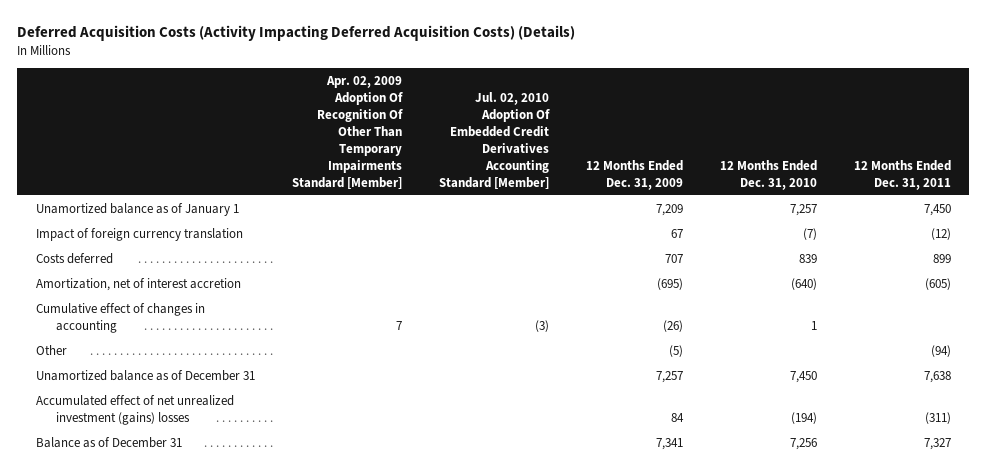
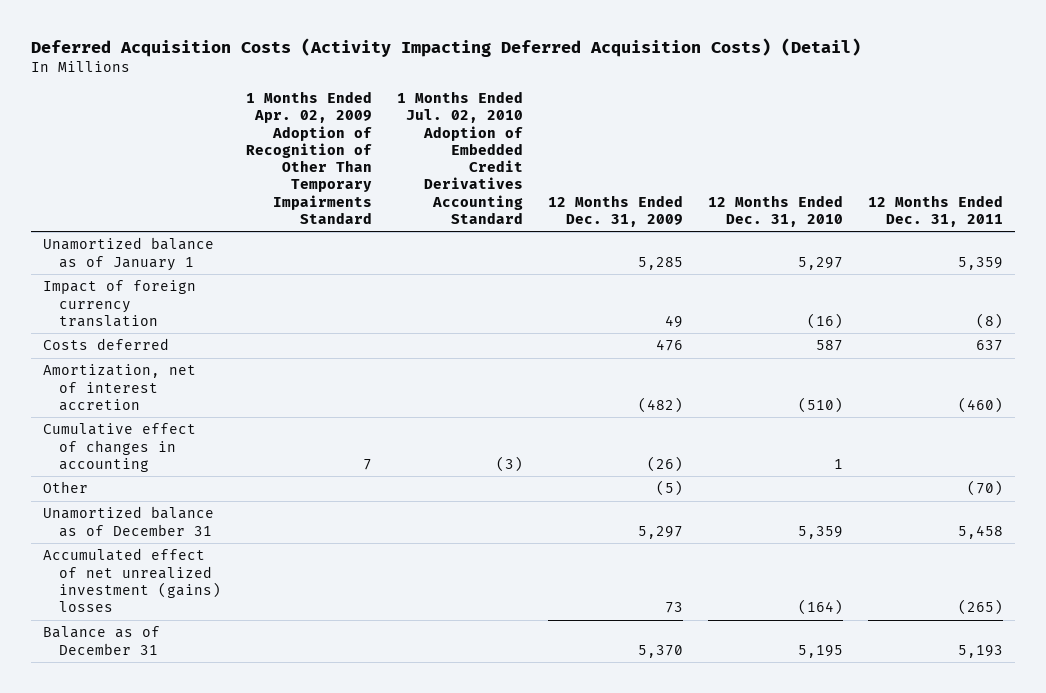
- Deferred Acquisition Costs (Activity Impacting Deferred Acquisition Costs) (Details)
+ Deferred Acquisition Costs (Activity Impacting Deferred Acquisition Costs) (Detail)
- | Apr. 02, 2009 Adoption Of Recognition Of Other Than Temporary Impairments Standard [Member] | Jul. 02, 2010 Adoption Of Embedded Credit Derivatives Accounting Standard [Member] | 12 Months Ended Dec. 31, 2009 | 12 Months Ended Dec. 31, 2010 | 12 Months Ended Dec. 31, 2011
+ | 1 Months Ended Apr. 02, 2009 Adoption of Recognition of Other Than Temporary Impairments Standard | 1 Months Ended Jul. 02, 2010 Adoption of Embedded Credit Derivatives Accounting Standard | 12 Months Ended Dec. 31, 2009 | 12 Months Ended Dec. 31, 2010 | 12 Months Ended Dec. 31, 2011
- Unamortized balance as of January 1 | | | 7,209 | 7,257 | 7,450
- Impact of foreign currency translation | | | 67 | (7) | (12)
- Costs deferred | | | 707 | 839 | 899
- Amortization, net of interest accretion | | | (695) | (640) | (605)
+ Unamortized balance as of January 1 | | | 5,285 | 5,297 | 5,359
+ Impact of foreign currency translation | | | 49 | (16) | (8)
+ Costs deferred | | | 476 | 587 | 637
+ Amortization, net of interest accretion | | | (482) | (510) | (460)
- Other | | | (5) | | (94)
- Unamortized balance as of December 31 | | | 7,257 | 7,450 | 7,638
- Accumulated effect of net unrealized investment (gains) losses | | | 84 | (194) | (311)
- Balance as of December 31 | | | 7,341 | 7,256 | 7,327
+ Other | | | (5) | | (70)
+ Unamortized balance as of December 31 | | | 5,297 | 5,359 | 5,458
+ Accumulated effect of net unrealized investment (gains) losses | | | 73 | (164) | (265)
+ Balance as of December 31 | | | 5,370 | 5,195 | 5,193

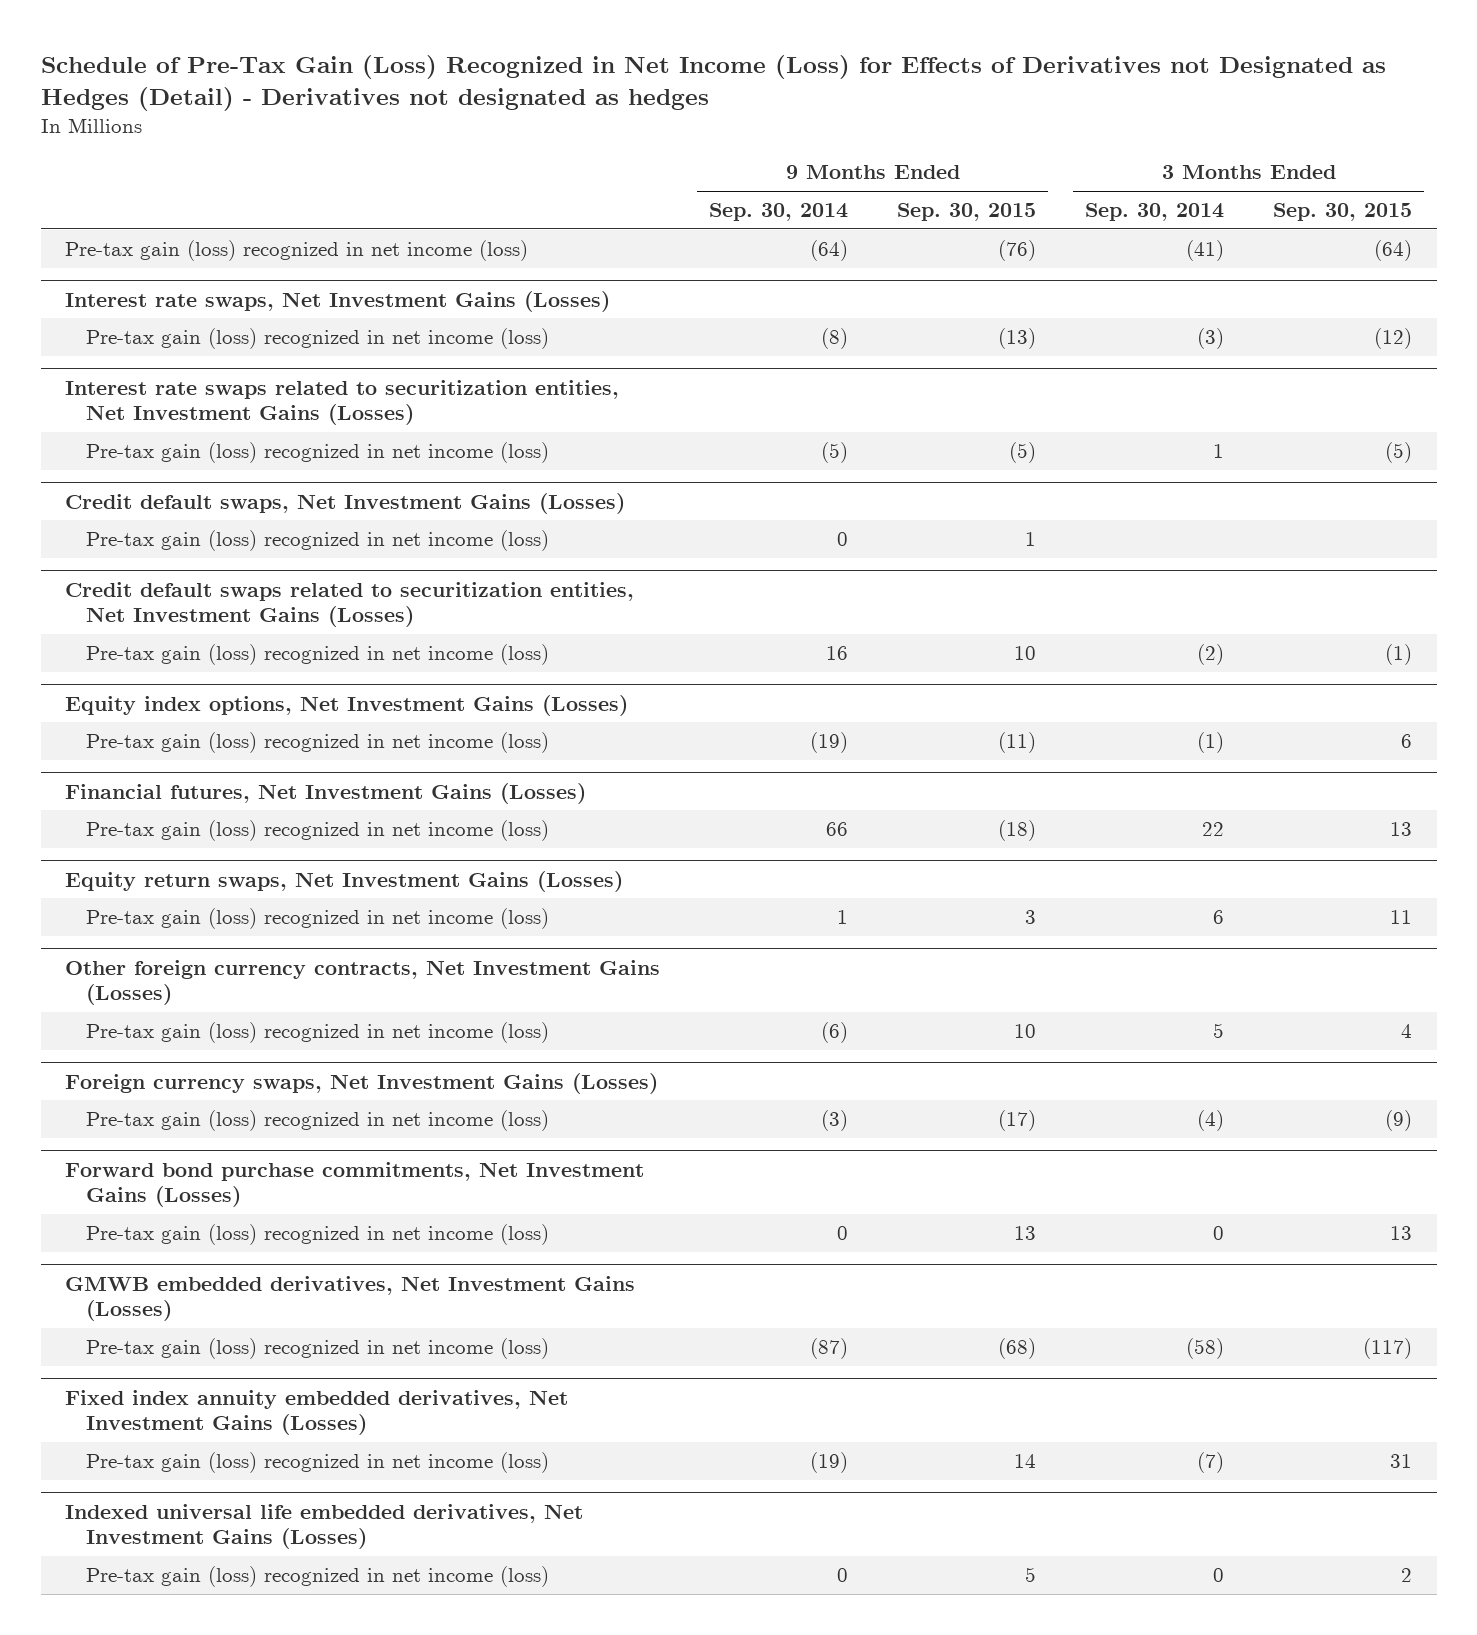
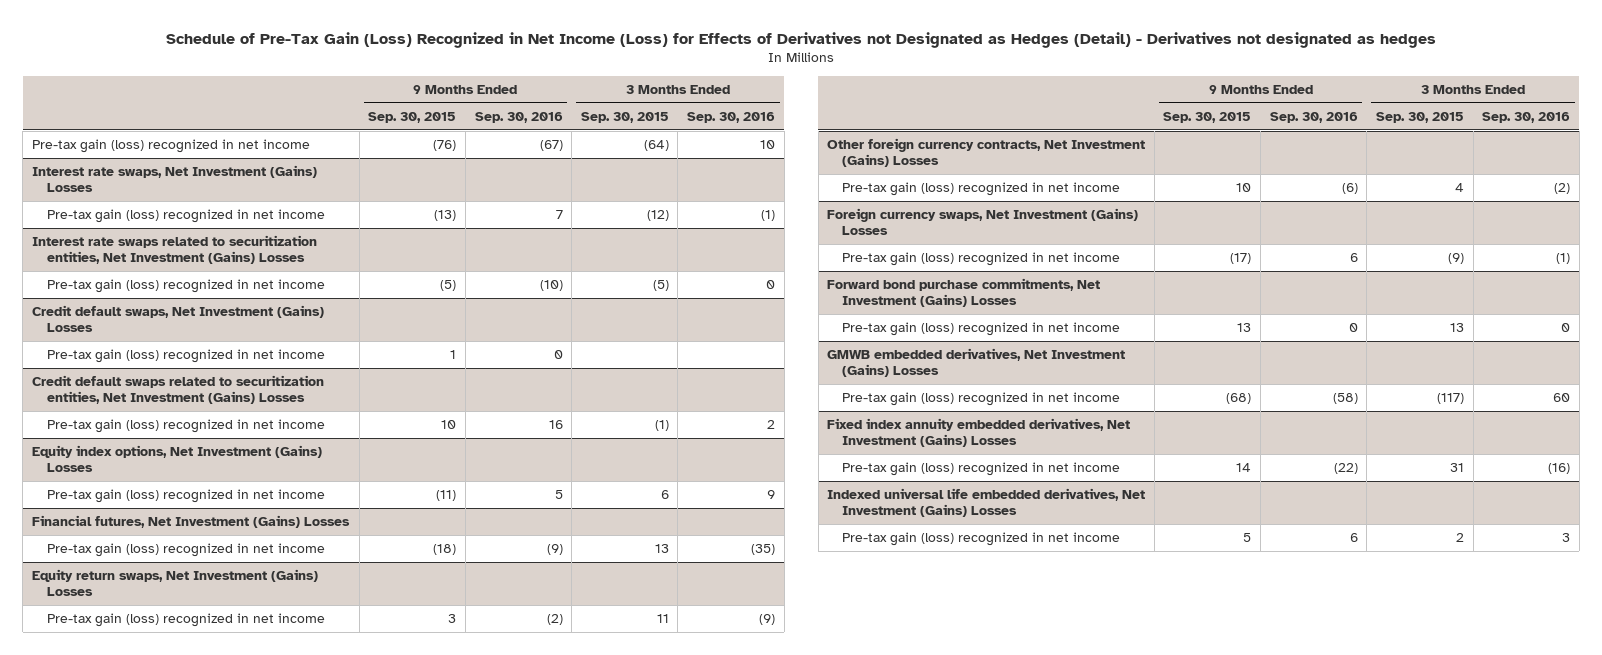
- | 9 Months Ended Sep. 30, 2014 | 9 Months Ended Sep. 30, 2015 | 3 Months Ended Sep. 30, 2014 | 3 Months Ended Sep. 30, 2015
+ | 9 Months Ended Sep. 30, 2015 | 9 Months Ended Sep. 30, 2016 | 3 Months Ended Sep. 30, 2015 | 3 Months Ended Sep. 30, 2016
- Pre-tax gain (loss) recognized in net income (loss) | (64) | (76) | (41) | (64)
- Interest rate swaps, Net Investment Gains (Losses)
- Pre-tax gain (loss) recognized in net income (loss) | (8) | (13) | (3) | (12)
- Interest rate swaps related to securitization entities, Net Investment Gains (Losses)
- Pre-tax gain (loss) recognized in net income (loss) | (5) | (5) | 1 | (5)
- Credit default swaps, Net Investment Gains (Losses)
- Pre-tax gain (loss) recognized in net income (loss) | 0 | 1 | |
- Credit default swaps related to securitization entities, Net Investment Gains (Losses)
- Pre-tax gain (loss) recognized in net income (loss) | 16 | 10 | (2) | (1)
- Equity index options, Net Investment Gains (Losses)
- Pre-tax gain (loss) recognized in net income (loss) | (19) | (11) | (1) | 6
- Financial futures, Net Investment Gains (Losses)
- Pre-tax gain (loss) recognized in net income (loss) | 66 | (18) | 22 | 13
- Equity return swaps, Net Investment Gains (Losses)
- Pre-tax gain (loss) recognized in net income (loss) | 1 | 3 | 6 | 11
- Other foreign currency contracts, Net Investment Gains (Losses)
- Pre-tax gain (loss) recognized in net income (loss) | (6) | 10 | 5 | 4
- Foreign currency swaps, Net Investment Gains (Losses)
- Pre-tax gain (loss) recognized in net income (loss) | (3) | (17) | (4) | (9)
- Forward bond purchase commitments, Net Investment Gains (Losses)
- Pre-tax gain (loss) recognized in net income (loss) | 0 | 13 | 0 | 13
- GMWB embedded derivatives, Net Investment Gains (Losses)
- Pre-tax gain (loss) recognized in net income (loss) | (87) | (68) | (58) | (117)
- Fixed index annuity embedded derivatives, Net Investment Gains (Losses)
- Pre-tax gain (loss) recognized in net income (loss) | (19) | 14 | (7) | 31
- Indexed universal life embedded derivatives, Net Investment Gains (Losses)
- Pre-tax gain (loss) recognized in net income (loss) | 0 | 5 | 0 | 2
+ Pre-tax gain (loss) recognized in net income | (76) | (67) | (64) | 10
+ Interest rate swaps, Net Investment (Gains) Losses
+ Pre-tax gain (loss) recognized in net income | (13) | 7 | (12) | (1)
+ Interest rate swaps related to securitization entities, Net Investment (Gains) Losses
+ Pre-tax gain (loss) recognized in net income | (5) | (10) | (5) | 0
+ Credit default swaps, Net Investment (Gains) Losses
+ Pre-tax gain (loss) recognized in net income | 1 | 0 | |
+ Credit default swaps related to securitization entities, Net Investment (Gains) Losses
+ Pre-tax gain (loss) recognized in net income | 10 | 16 | (1) | 2
+ Equity index options, Net Investment (Gains) Losses
+ Pre-tax gain (loss) recognized in net income | (11) | 5 | 6 | 9
+ Financial futures, Net Investment (Gains) Losses
+ Pre-tax gain (loss) recognized in net income | (18) | (9) | 13 | (35)
+ Equity return swaps, Net Investment (Gains) Losses
+ Pre-tax gain (loss) recognized in net income | 3 | (2) | 11 | (9)
+ Other foreign currency contracts, Net Investment (Gains) Losses
+ Pre-tax gain (loss) recognized in net income | 10 | (6) | 4 | (2)
+ Foreign currency swaps, Net Investment (Gains) Losses
+ Pre-tax gain (loss) recognized in net income | (17) | 6 | (9) | (1)
+ Forward bond purchase commitments, Net Investment (Gains) Losses
+ Pre-tax gain (loss) recognized in net income | 13 | 0 | 13 | 0
+ GMWB embedded derivatives, Net Investment (Gains) Losses
+ Pre-tax gain (loss) recognized in net income | (68) | (58) | (117) | 60
+ Fixed index annuity embedded derivatives, Net Investment (Gains) Losses
+ Pre-tax gain (loss) recognized in net income | 14 | (22) | 31 | (16)
+ Indexed universal life embedded derivatives, Net Investment (Gains) Losses
+ Pre-tax gain (loss) recognized in net income | 5 | 6 | 2 | 3

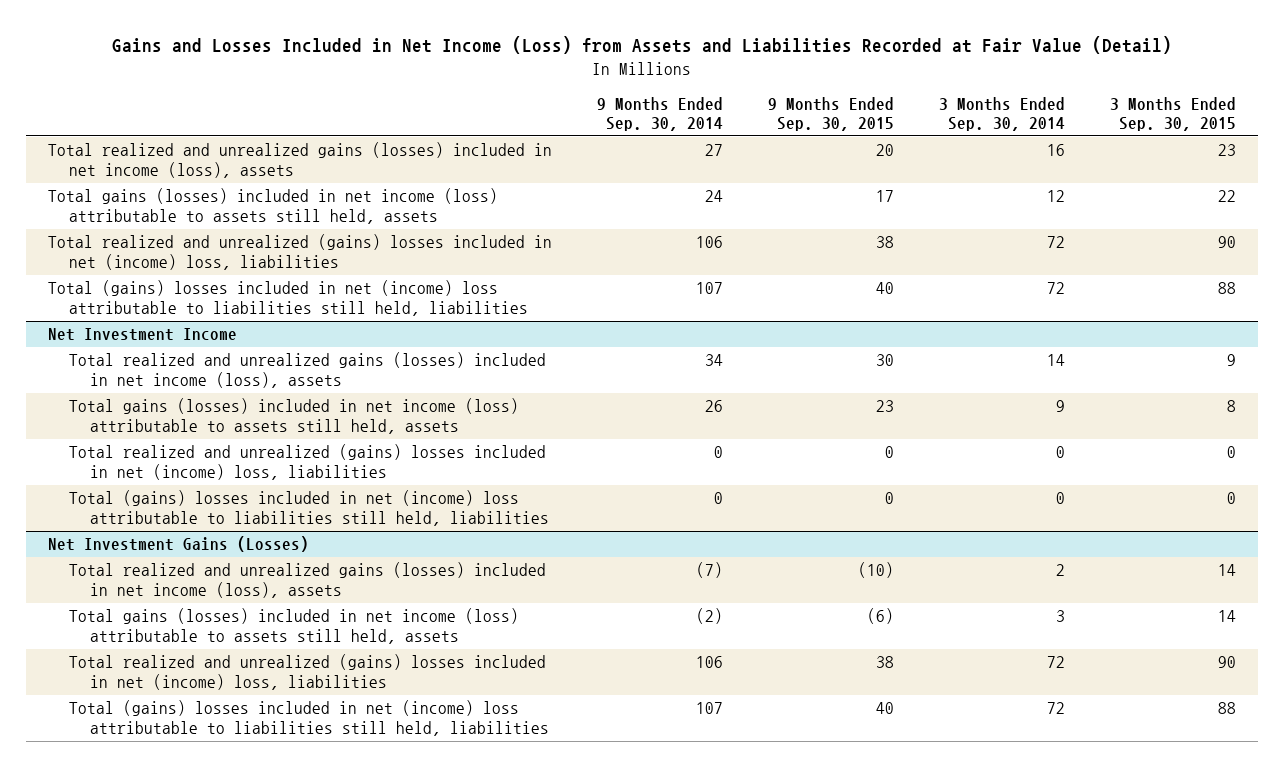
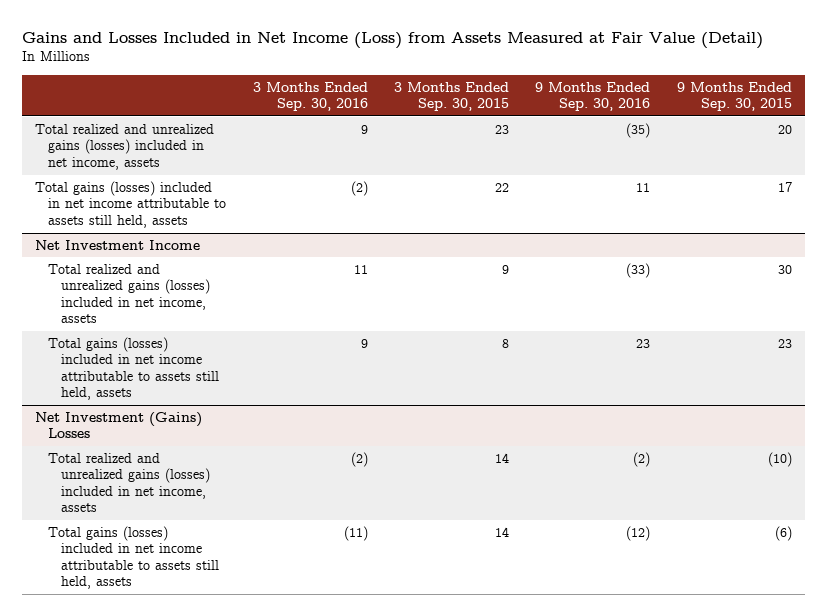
- Gains and Losses Included in Net Income (Loss) from Assets and Liabilities Recorded at Fair Value (Detail)
+ Gains and Losses Included in Net Income (Loss) from Assets Measured at Fair Value (Detail)
- | 9 Months Ended Sep. 30, 2014 | 9 Months Ended Sep. 30, 2015 | 3 Months Ended Sep. 30, 2014 | 3 Months Ended Sep. 30, 2015
+ | 3 Months Ended Sep. 30, 2016 | 3 Months Ended Sep. 30, 2015 | 9 Months Ended Sep. 30, 2016 | 9 Months Ended Sep. 30, 2015
- Total realized and unrealized gains (losses) included in net income (loss), assets | 27 | 20 | 16 | 23
- Total gains (losses) included in net income (loss) attributable to assets still held, assets | 24 | 17 | 12 | 22
- Total realized and unrealized (gains) losses included in net (income) loss, liabilities | 106 | 38 | 72 | 90
- Total (gains) losses included in net (income) loss attributable to liabilities still held, liabilities | 107 | 40 | 72 | 88
+ Total realized and unrealized gains (losses) included in net income, assets | 9 | 23 | (35) | 20
+ Total gains (losses) included in net income attributable to assets still held, assets | (2) | 22 | 11 | 17
@ Net Investment Income
- Total realized and unrealized gains (losses) included in net income (loss), assets | 34 | 30 | 14 | 9
- Total gains (losses) included in net income (loss) attributable to assets still held, assets | 26 | 23 | 9 | 8
- Total realized and unrealized (gains) losses included in net (income) loss, liabilities | 0 | 0 | 0 | 0
- Total (gains) losses included in net (income) loss attributable to liabilities still held, liabilities | 0 | 0 | 0 | 0
- Net Investment Gains (Losses)
- Total realized and unrealized gains (losses) included in net income (loss), assets | (7) | (10) | 2 | 14
- Total gains (losses) included in net income (loss) attributable to assets still held, assets | (2) | (6) | 3 | 14
- Total realized and unrealized (gains) losses included in net (income) loss, liabilities | 106 | 38 | 72 | 90
- Total (gains) losses included in net (income) loss attributable to liabilities still held, liabilities | 107 | 40 | 72 | 88
@ Net Investment Income
+ Total realized and unrealized gains (losses) included in net income, assets | 11 | 9 | (33) | 30
+ Total gains (losses) included in net income attributable to assets still held, assets | 9 | 8 | 23 | 23
+ Net Investment (Gains) Losses
+ Total realized and unrealized gains (losses) included in net income, assets | (2) | 14 | (2) | (10)
+ Total gains (losses) included in net income attributable to assets still held, assets | (11) | 14 | (12) | (6)

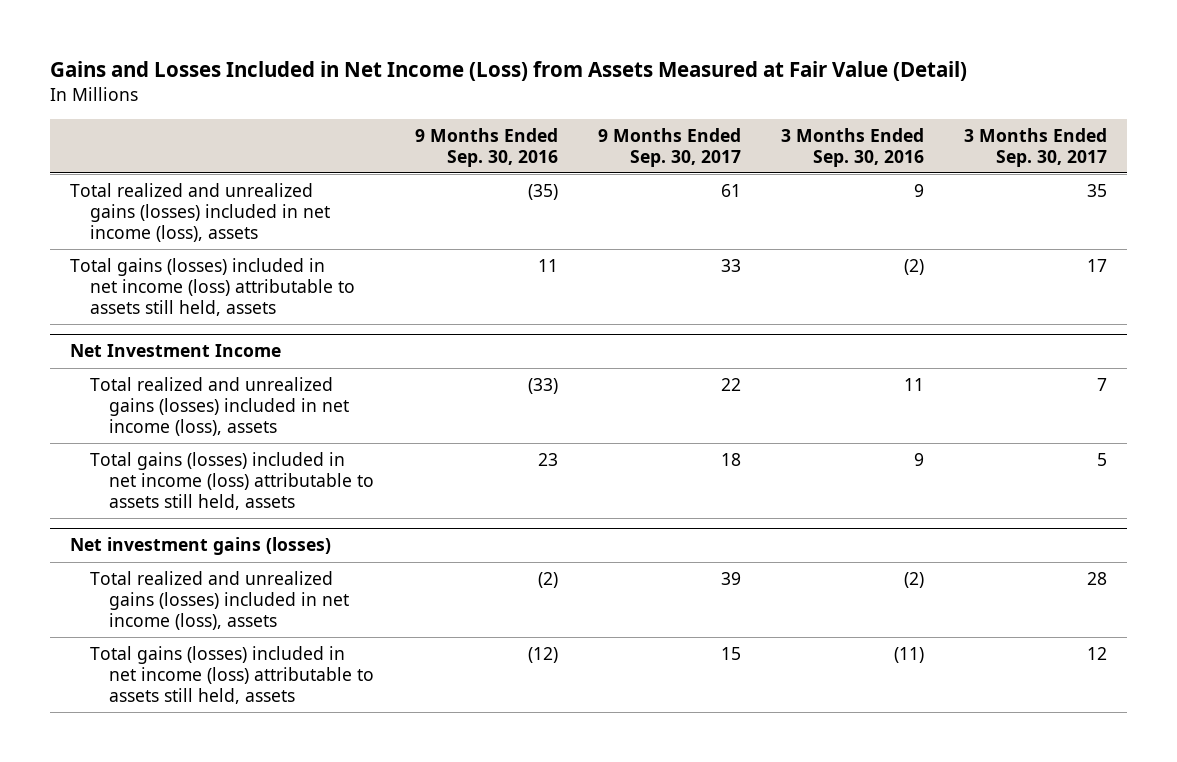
- | 3 Months Ended Sep. 30, 2016 | 3 Months Ended Sep. 30, 2015 | 9 Months Ended Sep. 30, 2016 | 9 Months Ended Sep. 30, 2015
+ | 9 Months Ended Sep. 30, 2016 | 9 Months Ended Sep. 30, 2017 | 3 Months Ended Sep. 30, 2016 | 3 Months Ended Sep. 30, 2017
- Total realized and unrealized gains (losses) included in net income, assets | 9 | 23 | (35) | 20
- Total gains (losses) included in net income attributable to assets still held, assets | (2) | 22 | 11 | 17
+ Total realized and unrealized gains (losses) included in net income (loss), assets | (35) | 61 | 9 | 35
+ Total gains (losses) included in net income (loss) attributable to assets still held, assets | 11 | 33 | (2) | 17
@ Net Investment Income
- Total realized and unrealized gains (losses) included in net income, assets | 11 | 9 | (33) | 30
- Total gains (losses) included in net income attributable to assets still held, assets | 9 | 8 | 23 | 23
- Net Investment (Gains) Losses
- Total realized and unrealized gains (losses) included in net income, assets | (2) | 14 | (2) | (10)
- Total gains (losses) included in net income attributable to assets still held, assets | (11) | 14 | (12) | (6)
@ Net Investment Income
+ Total realized and unrealized gains (losses) included in net income (loss), assets | (33) | 22 | 11 | 7
+ Total gains (losses) included in net income (loss) attributable to assets still held, assets | 23 | 18 | 9 | 5
+ Net investment gains (losses)
+ Total realized and unrealized gains (losses) included in net income (loss), assets | (2) | 39 | (2) | 28
+ Total gains (losses) included in net income (loss) attributable to assets still held, assets | (12) | 15 | (11) | 12

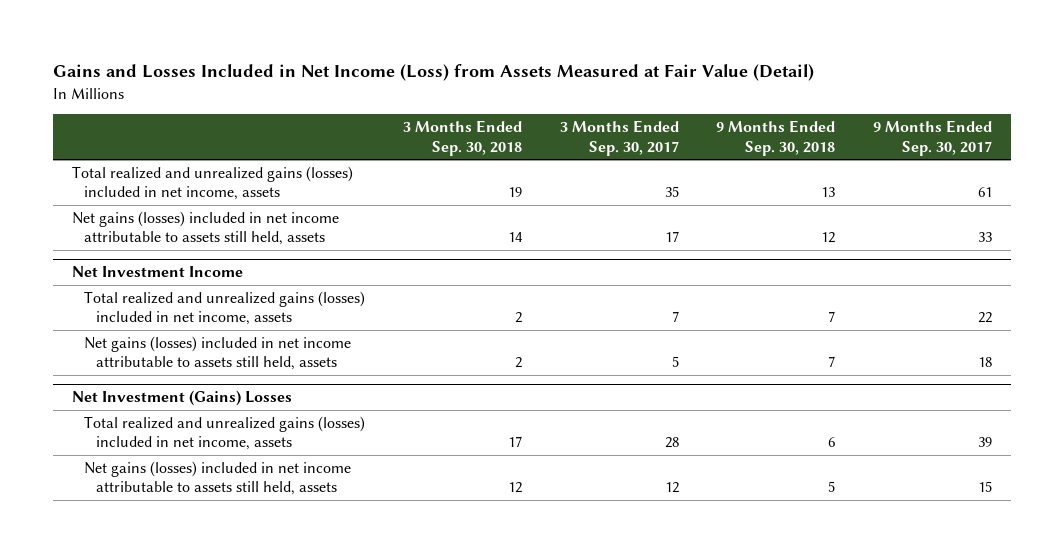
- | 9 Months Ended Sep. 30, 2016 | 9 Months Ended Sep. 30, 2017 | 3 Months Ended Sep. 30, 2016 | 3 Months Ended Sep. 30, 2017
+ | 3 Months Ended Sep. 30, 2018 | 3 Months Ended Sep. 30, 2017 | 9 Months Ended Sep. 30, 2018 | 9 Months Ended Sep. 30, 2017
- Total realized and unrealized gains (losses) included in net income (loss), assets | (35) | 61 | 9 | 35
- Total gains (losses) included in net income (loss) attributable to assets still held, assets | 11 | 33 | (2) | 17
+ Total realized and unrealized gains (losses) included in net income, assets | 19 | 35 | 13 | 61
+ Net gains (losses) included in net income attributable to assets still held, assets | 14 | 17 | 12 | 33
@ Net Investment Income
- Total realized and unrealized gains (losses) included in net income (loss), assets | (33) | 22 | 11 | 7
- Total gains (losses) included in net income (loss) attributable to assets still held, assets | 23 | 18 | 9 | 5
- Net investment gains (losses)
- Total realized and unrealized gains (losses) included in net income (loss), assets | (2) | 39 | (2) | 28
- Total gains (losses) included in net income (loss) attributable to assets still held, assets | (12) | 15 | (11) | 12
@ Net Investment Income
+ Total realized and unrealized gains (losses) included in net income, assets | 2 | 7 | 7 | 22
+ Net gains (losses) included in net income attributable to assets still held, assets | 2 | 5 | 7 | 18
+ Net Investment (Gains) Losses
+ Total realized and unrealized gains (losses) included in net income, assets | 17 | 28 | 6 | 39
+ Net gains (losses) included in net income attributable to assets still held, assets | 12 | 12 | 5 | 15

